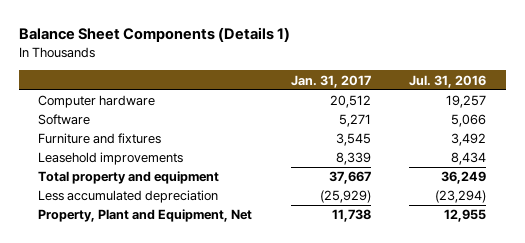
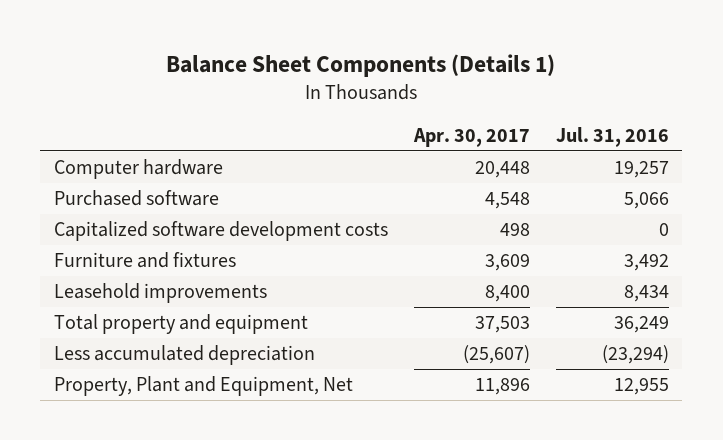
- | Jan. 31, 2017 | Jul. 31, 2016
+ | Apr. 30, 2017 | Jul. 31, 2016
- Software | 5,271 | 5,066
+ Purchased software | 4,548 | 5,066
+ Capitalized software development costs | 498 | 0

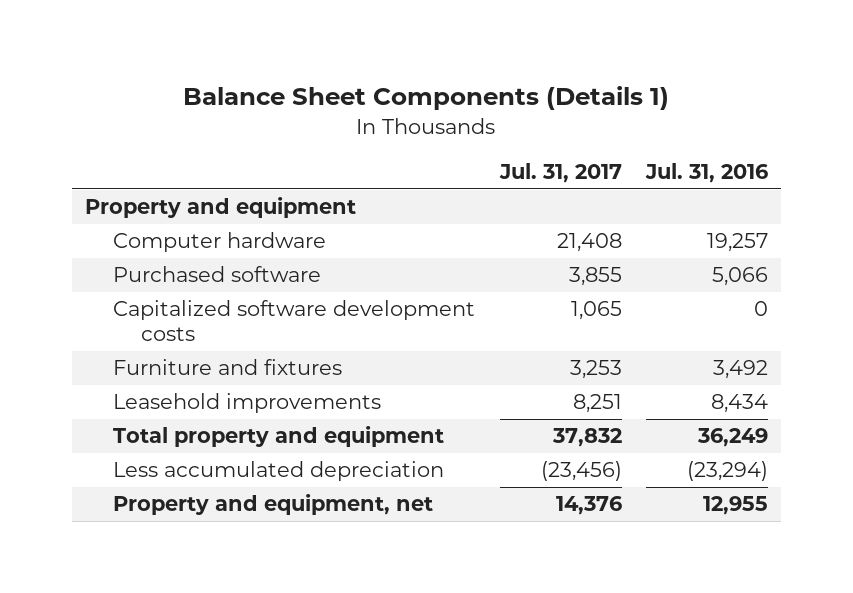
- | Apr. 30, 2017 | Jul. 31, 2016
+ | Jul. 31, 2017 | Jul. 31, 2016
+ Property and equipment
- Property, Plant and Equipment, Net | 11,896 | 12,955
+ Property and equipment, net | 14,376 | 12,955

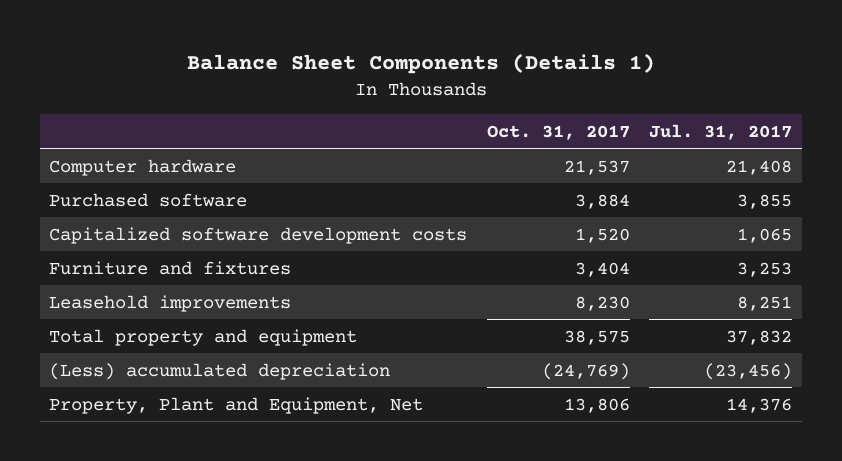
- | Jul. 31, 2017 | Jul. 31, 2016
+ | Oct. 31, 2017 | Jul. 31, 2017
- Property and equipment
- Less accumulated depreciation | (23,456) | (23,294)
- Property and equipment, net | 14,376 | 12,955
+ (Less) accumulated depreciation | (24,769) | (23,456)
+ Property, Plant and Equipment, Net | 13,806 | 14,376

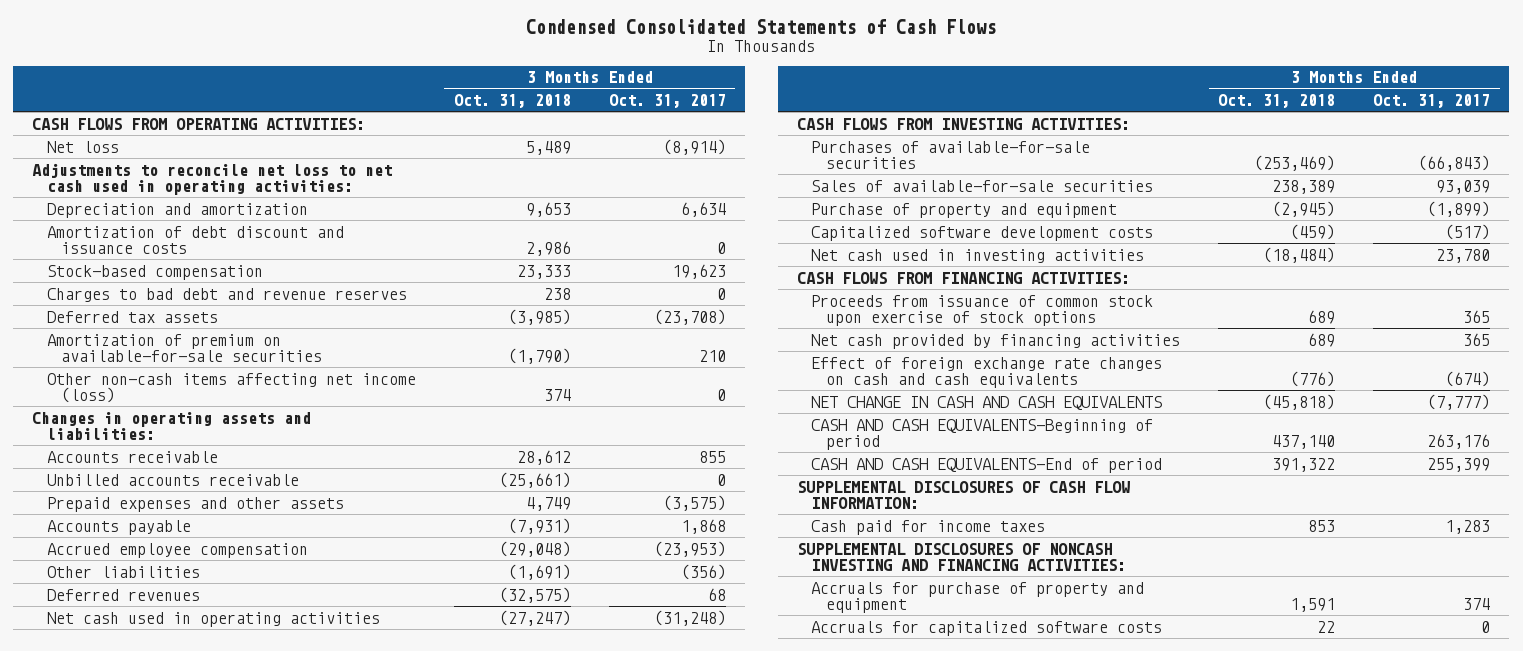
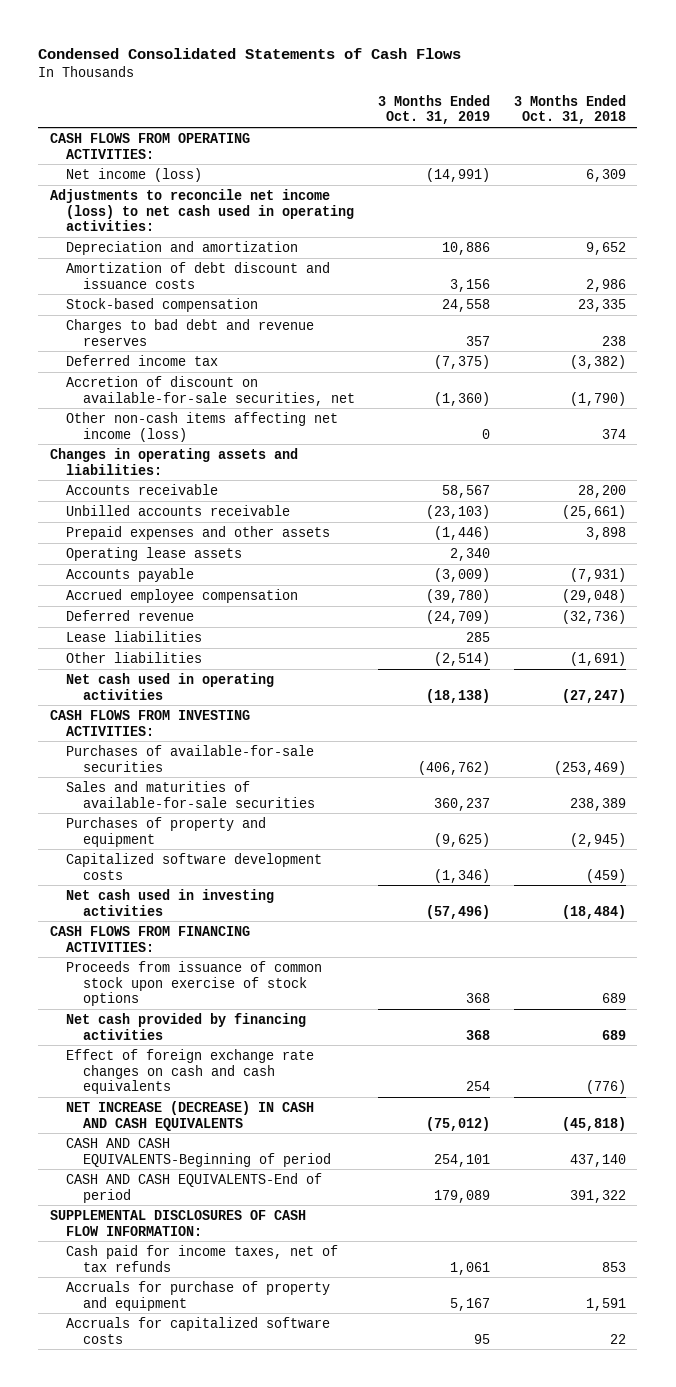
- | 3 Months Ended Oct. 31, 2018 | 3 Months Ended Oct. 31, 2017
+ | 3 Months Ended Oct. 31, 2019 | 3 Months Ended Oct. 31, 2018
- Net loss | 5,489 | (8,914)
- Adjustments to reconcile net loss to net cash used in operating activities:
- Depreciation and amortization | 9,653 | 6,634
+ Net income (loss) | (14,991) | 6,309
+ Adjustments to reconcile net income (loss) to net cash used in operating activities:
+ Depreciation and amortization | 10,886 | 9,652
- Stock-based compensation | 23,333 | 19,623
+ Stock-based compensation | 24,558 | 23,335
- Deferred tax assets | (3,985) | (23,708)
- Amortization of premium on available-for-sale securities | (1,790) | 210
+ Deferred income tax | (7,375) | (3,382)
+ Accretion of discount on available-for-sale securities, net | (1,360) | (1,790)
- Accounts receivable | 28,612 | 855
+ Accounts receivable | 58,567 | 28,200
- Prepaid expenses and other assets | 4,749 | (3,575)
+ Prepaid expenses and other assets | (1,446) | 3,898
+ Operating lease assets | 2,340 |
+ Deferred revenue | (24,709) | (32,736)
+ Lease liabilities | 285 |
- Deferred revenues | (32,575) | 68
- Sales of available-for-sale securities | 238,389 | 93,039
- Purchase of property and equipment | (2,945) | (1,899)
+ Sales and maturities of available-for-sale securities | 360,237 | 238,389
+ Purchases of property and equipment | (9,625) | (2,945)
- NET CHANGE IN CASH AND CASH EQUIVALENTS | (45,818) | (7,777)
+ NET INCREASE (DECREASE) IN CASH AND CASH EQUIVALENTS | (75,012) | (45,818)
- Cash paid for income taxes | 853 | 1,283
- SUPPLEMENTAL DISCLOSURES OF NONCASH INVESTING AND FINANCING ACTIVITIES:
+ Cash paid for income taxes, net of tax refunds | 1,061 | 853

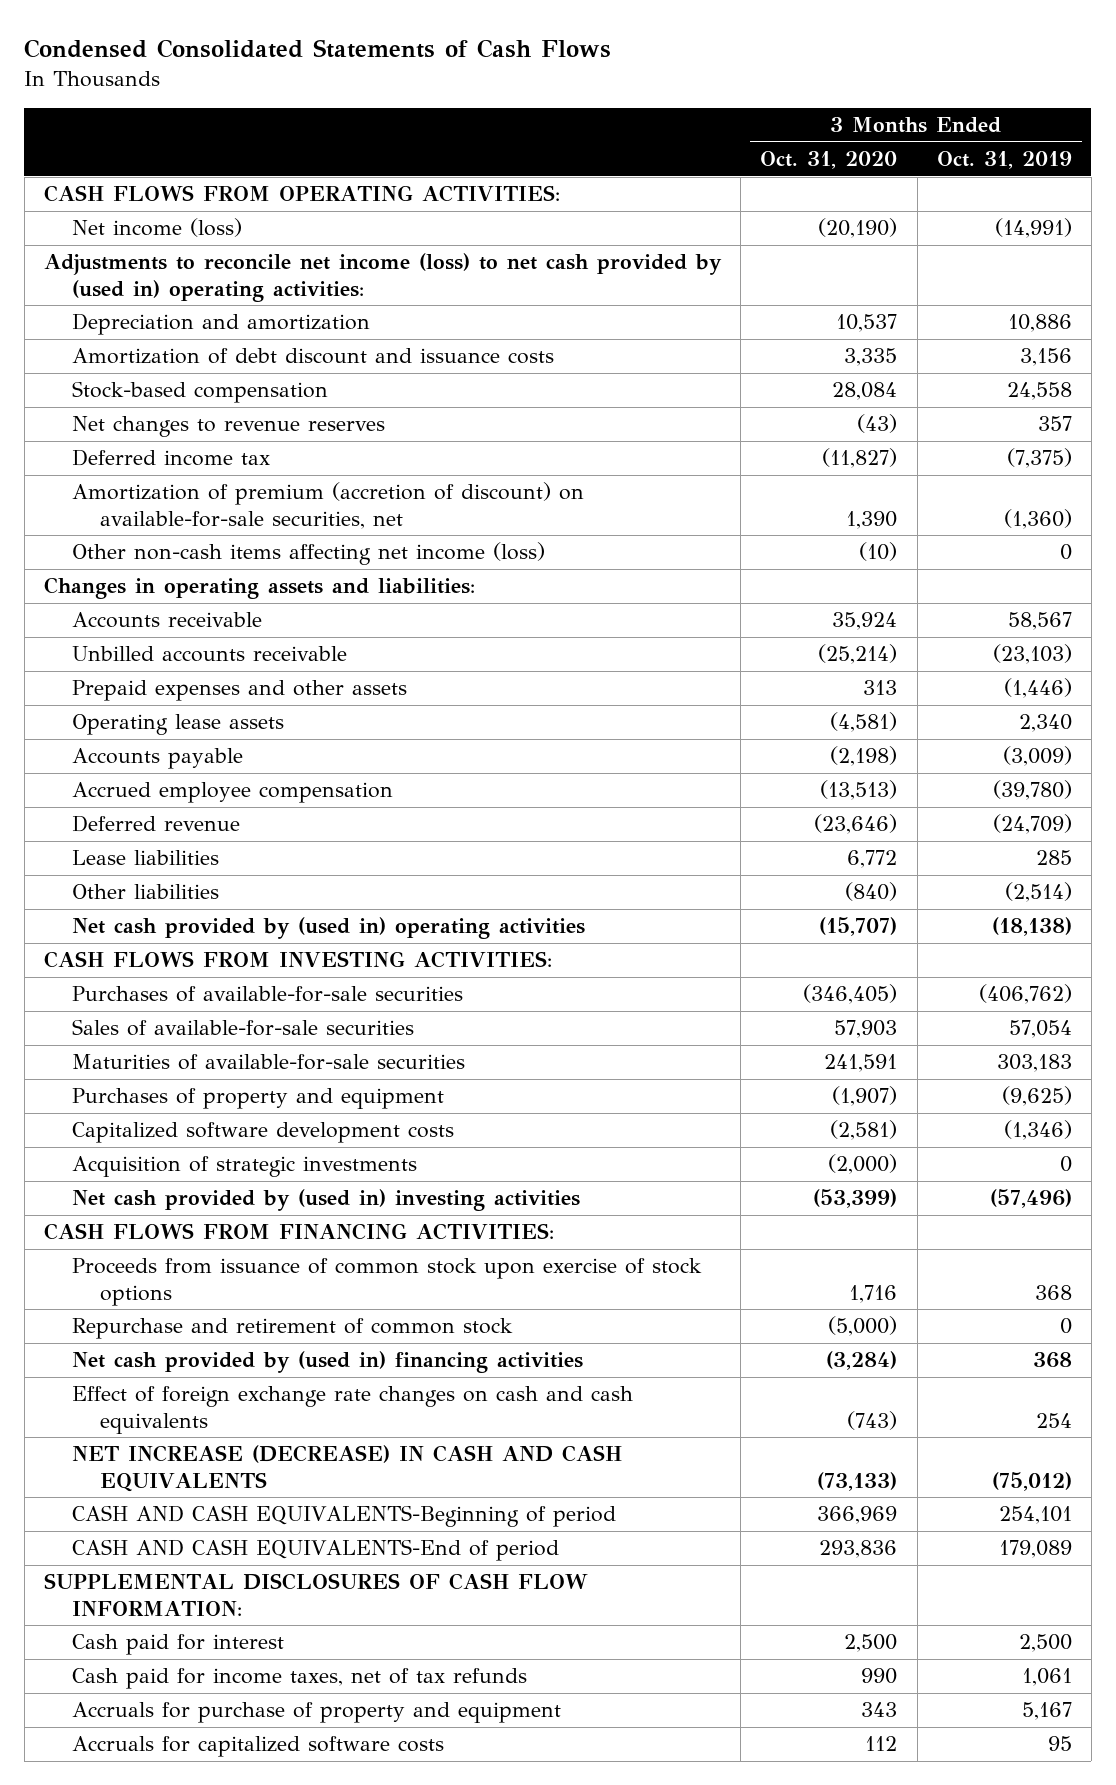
- | 3 Months Ended Oct. 31, 2019 | 3 Months Ended Oct. 31, 2018
+ | 3 Months Ended Oct. 31, 2020 | 3 Months Ended Oct. 31, 2019
- Adjustments to reconcile net income (loss) to net cash used in operating activities:
+ Adjustments to reconcile net income (loss) to net cash provided by (used in) operating activities:
- Charges to bad debt and revenue reserves | 357 | 238
+ Net changes to revenue reserves | (43) | 357
- Accretion of discount on available-for-sale securities, net | (1,360) | (1,790)
+ Amortization of premium (accretion of discount) on available-for-sale securities, net | 1,390 | (1,360)
- Net cash used in operating activities | (18,138) | (27,247)
+ Net cash provided by (used in) operating activities | (15,707) | (18,138)
- Sales and maturities of available-for-sale securities | 360,237 | 238,389
+ Sales of available-for-sale securities | 57,903 | 57,054
+ Maturities of available-for-sale securities | 241,591 | 303,183
- Net cash used in investing activities | (57,496) | (18,484)
+ Acquisition of strategic investments | (2,000) | 0
+ Net cash provided by (used in) investing activities | (53,399) | (57,496)
- Net cash provided by financing activities | 368 | 689
+ Repurchase and retirement of common stock | (5,000) | 0
+ Net cash provided by (used in) financing activities | (3,284) | 368
+ Cash paid for interest | 2,500 | 2,500

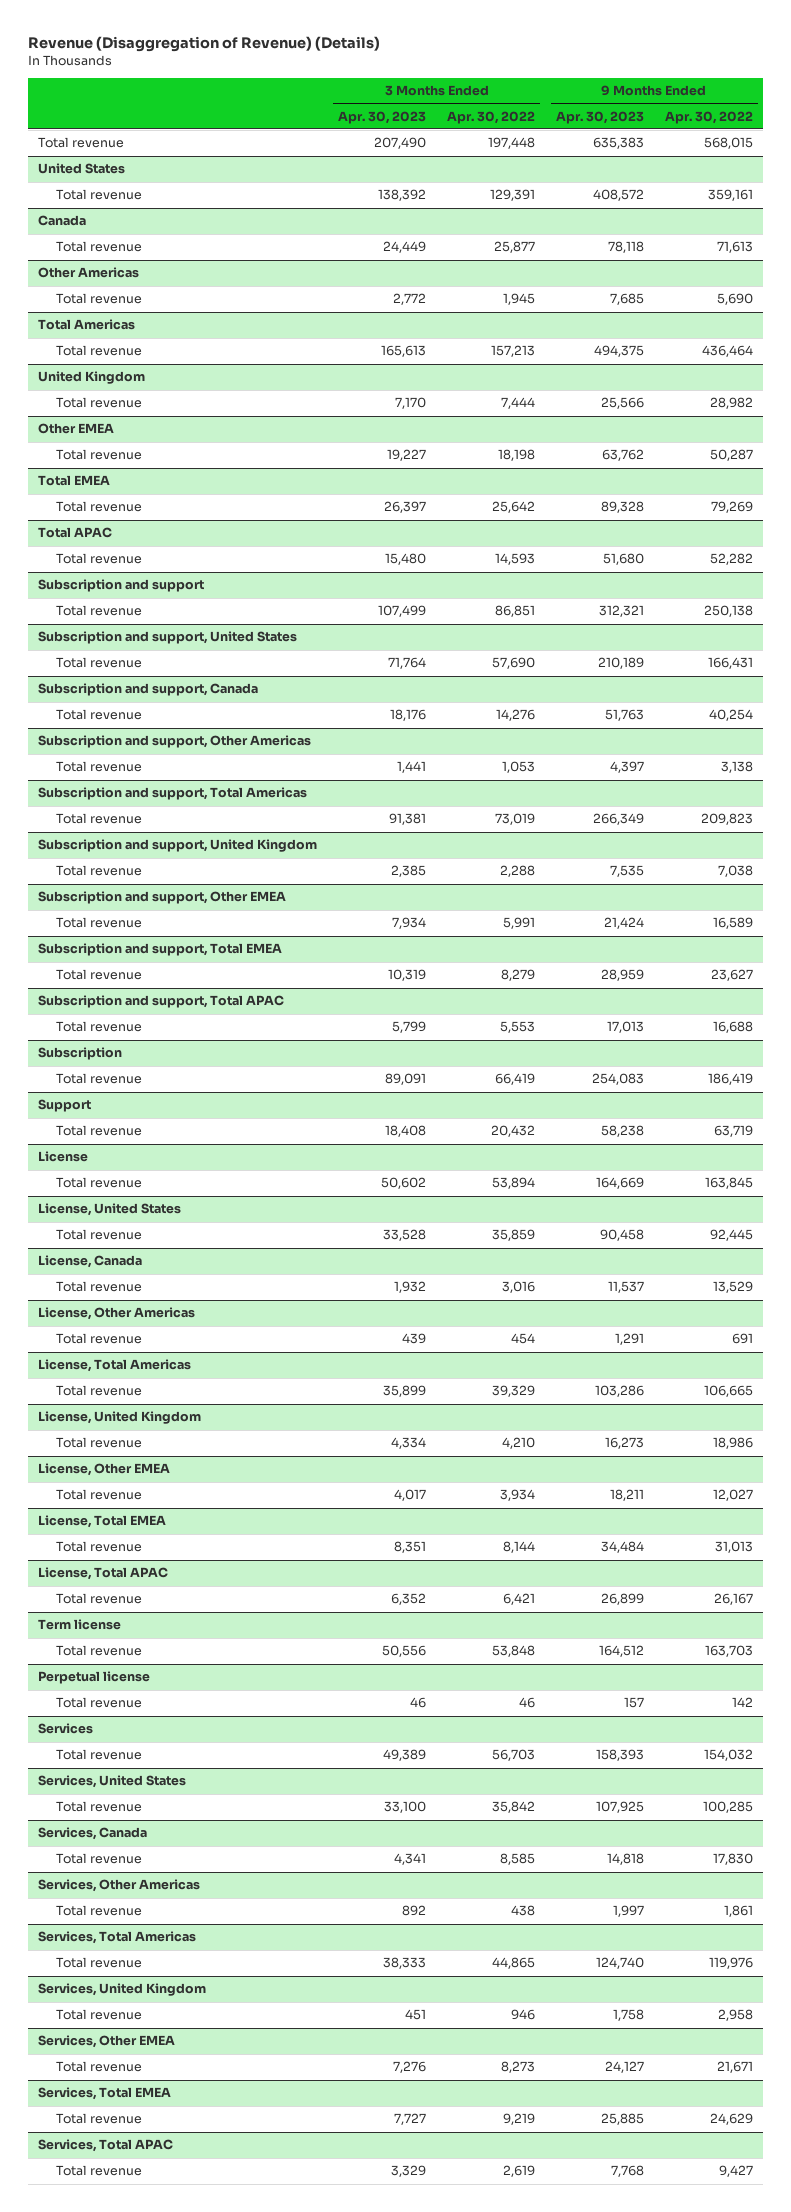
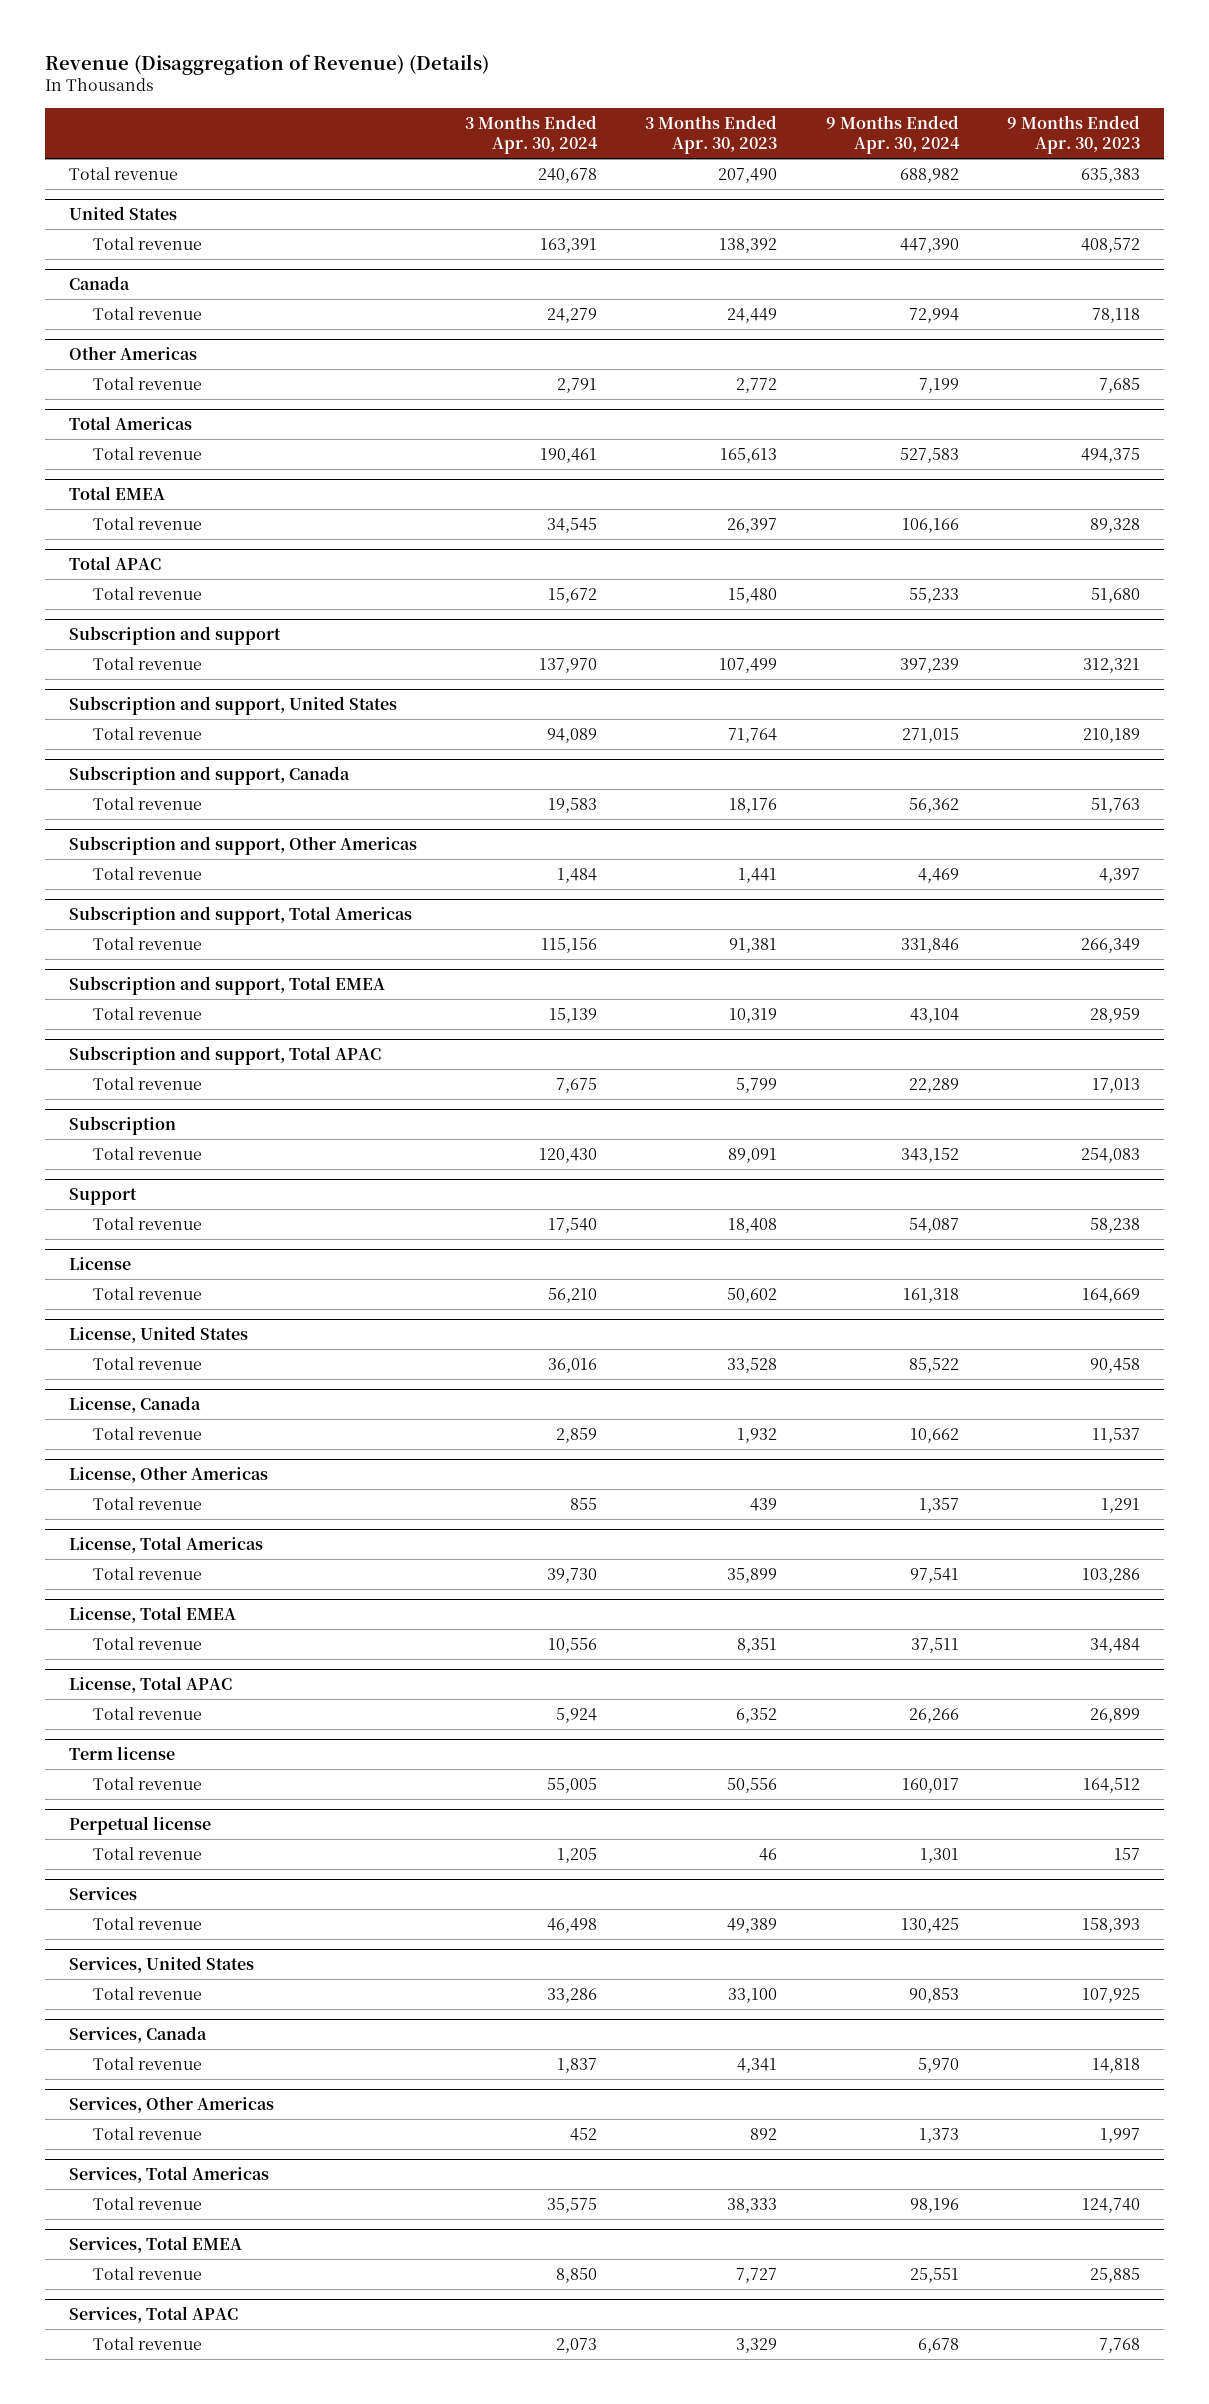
- | 3 Months Ended Apr. 30, 2023 | 3 Months Ended Apr. 30, 2022 | 9 Months Ended Apr. 30, 2023 | 9 Months Ended Apr. 30, 2022
+ | 3 Months Ended Apr. 30, 2024 | 3 Months Ended Apr. 30, 2023 | 9 Months Ended Apr. 30, 2024 | 9 Months Ended Apr. 30, 2023
- United Kingdom
- Total revenue | 7,170 | 7,444 | 25,566 | 28,982
- Other EMEA
- Total revenue | 19,227 | 18,198 | 63,762 | 50,287
- Subscription and support, United Kingdom
- Total revenue | 2,385 | 2,288 | 7,535 | 7,038
- Subscription and support, Other EMEA
- Total revenue | 7,934 | 5,991 | 21,424 | 16,589
- License, United Kingdom
- Total revenue | 4,334 | 4,210 | 16,273 | 18,986
- License, Other EMEA
- Total revenue | 4,017 | 3,934 | 18,211 | 12,027
- Services, United Kingdom
- Total revenue | 451 | 946 | 1,758 | 2,958
- Services, Other EMEA
- Total revenue | 7,276 | 8,273 | 24,127 | 21,671

